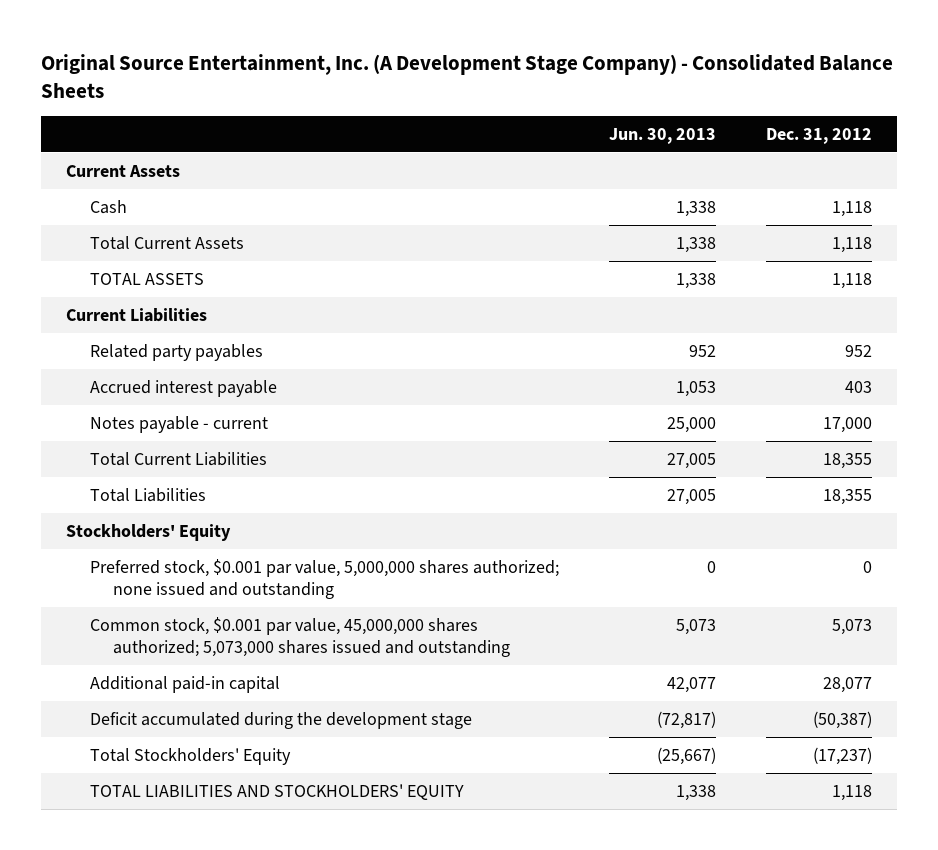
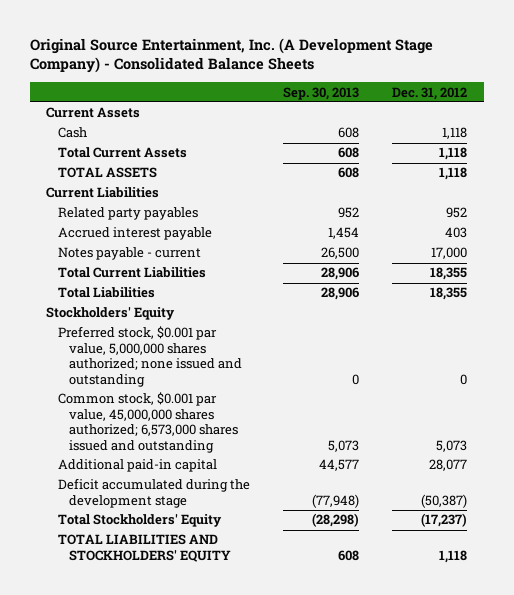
- | Jun. 30, 2013 | Dec. 31, 2012
+ | Sep. 30, 2013 | Dec. 31, 2012
- Common stock, $0.001 par value, 45,000,000 shares authorized; 5,073,000 shares issued and outstanding | 5,073 | 5,073
+ Common stock, $0.001 par value, 45,000,000 shares authorized; 6,573,000 shares issued and outstanding | 5,073 | 5,073

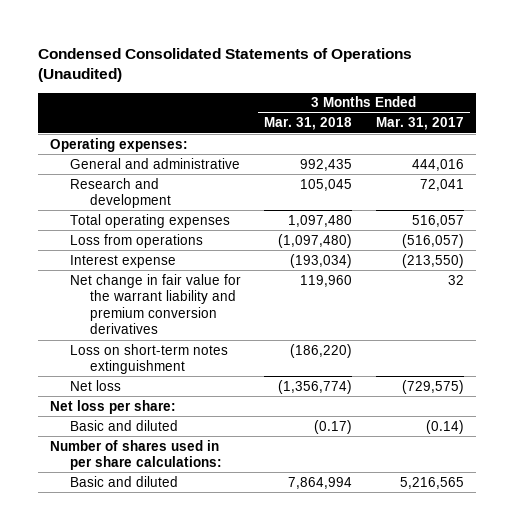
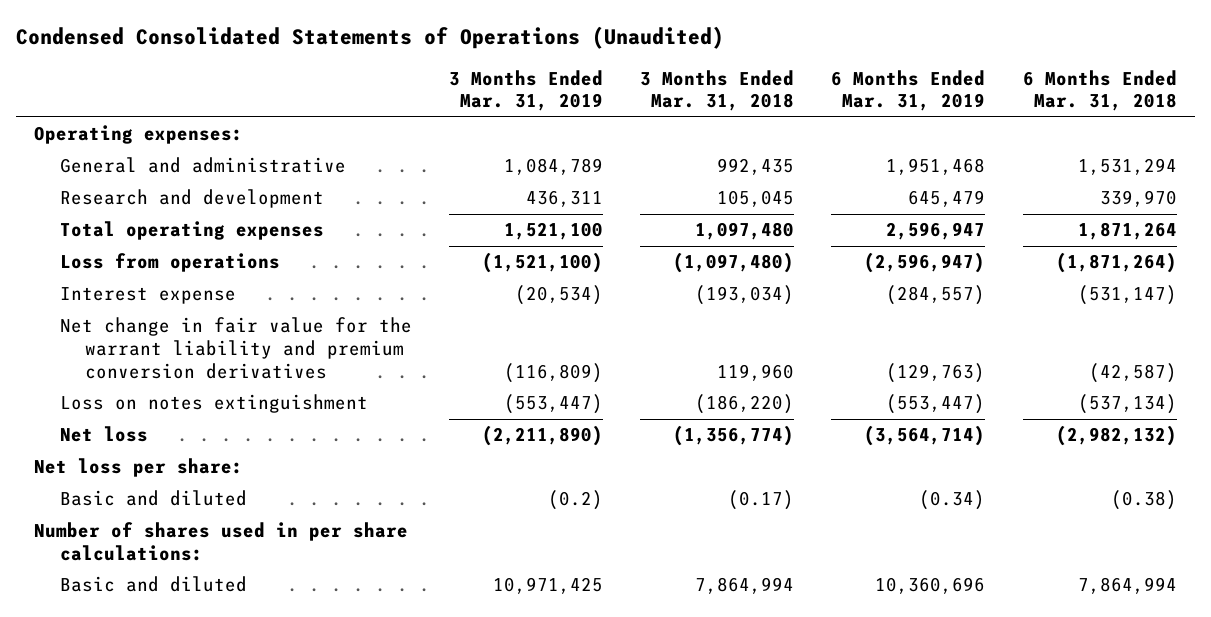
- | 3 Months Ended Mar. 31, 2018 | 3 Months Ended Mar. 31, 2017
+ | 3 Months Ended Mar. 31, 2019 | 3 Months Ended Mar. 31, 2018 | 6 Months Ended Mar. 31, 2019 | 6 Months Ended Mar. 31, 2018
- Loss on short-term notes extinguishment | (186,220) |
+ Loss on notes extinguishment | (553,447) | (186,220) | (553,447) | (537,134)

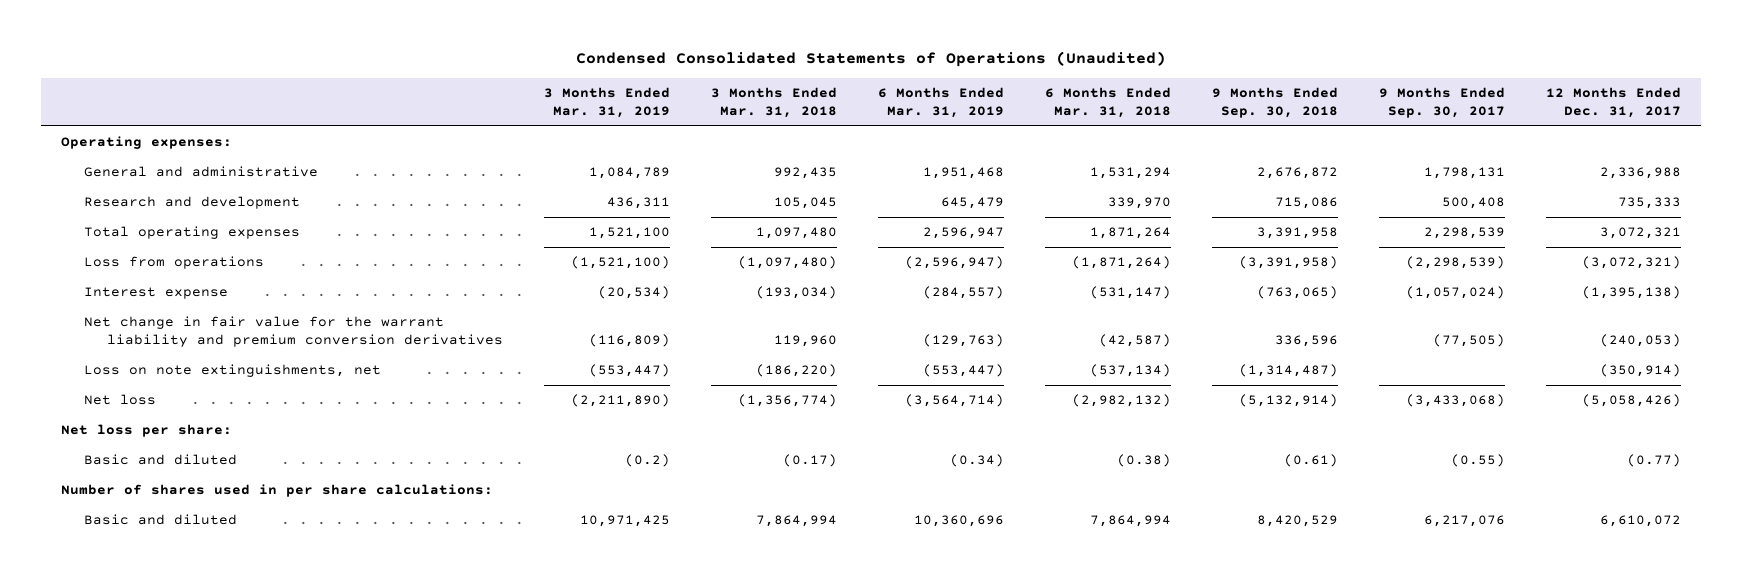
- | 3 Months Ended Mar. 31, 2019 | 3 Months Ended Mar. 31, 2018 | 6 Months Ended Mar. 31, 2019 | 6 Months Ended Mar. 31, 2018
+ | 3 Months Ended Mar. 31, 2019 | 3 Months Ended Mar. 31, 2018 | 6 Months Ended Mar. 31, 2019 | 6 Months Ended Mar. 31, 2018 | 9 Months Ended Sep. 30, 2018 | 9 Months Ended Sep. 30, 2017 | 12 Months Ended Dec. 31, 2017
- Loss on notes extinguishment | (553,447) | (186,220) | (553,447) | (537,134)
+ Loss on note extinguishments, net | (553,447) | (186,220) | (553,447) | (537,134) | (1,314,487) | | (350,914)

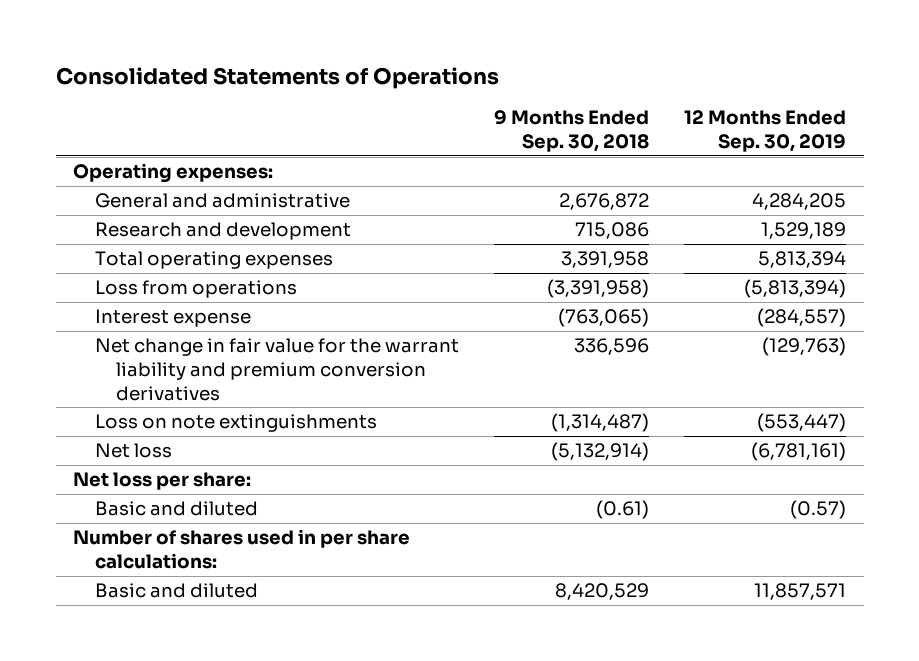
- Condensed Consolidated Statements of Operations (Unaudited)
+ Consolidated Statements of Operations
- | 3 Months Ended Mar. 31, 2019 | 3 Months Ended Mar. 31, 2018 | 6 Months Ended Mar. 31, 2019 | 6 Months Ended Mar. 31, 2018 | 9 Months Ended Sep. 30, 2018 | 9 Months Ended Sep. 30, 2017 | 12 Months Ended Dec. 31, 2017
+ | 9 Months Ended Sep. 30, 2018 | 12 Months Ended Sep. 30, 2019
- Loss on note extinguishments, net | (553,447) | (186,220) | (553,447) | (537,134) | (1,314,487) | | (350,914)
+ Loss on note extinguishments | (1,314,487) | (553,447)

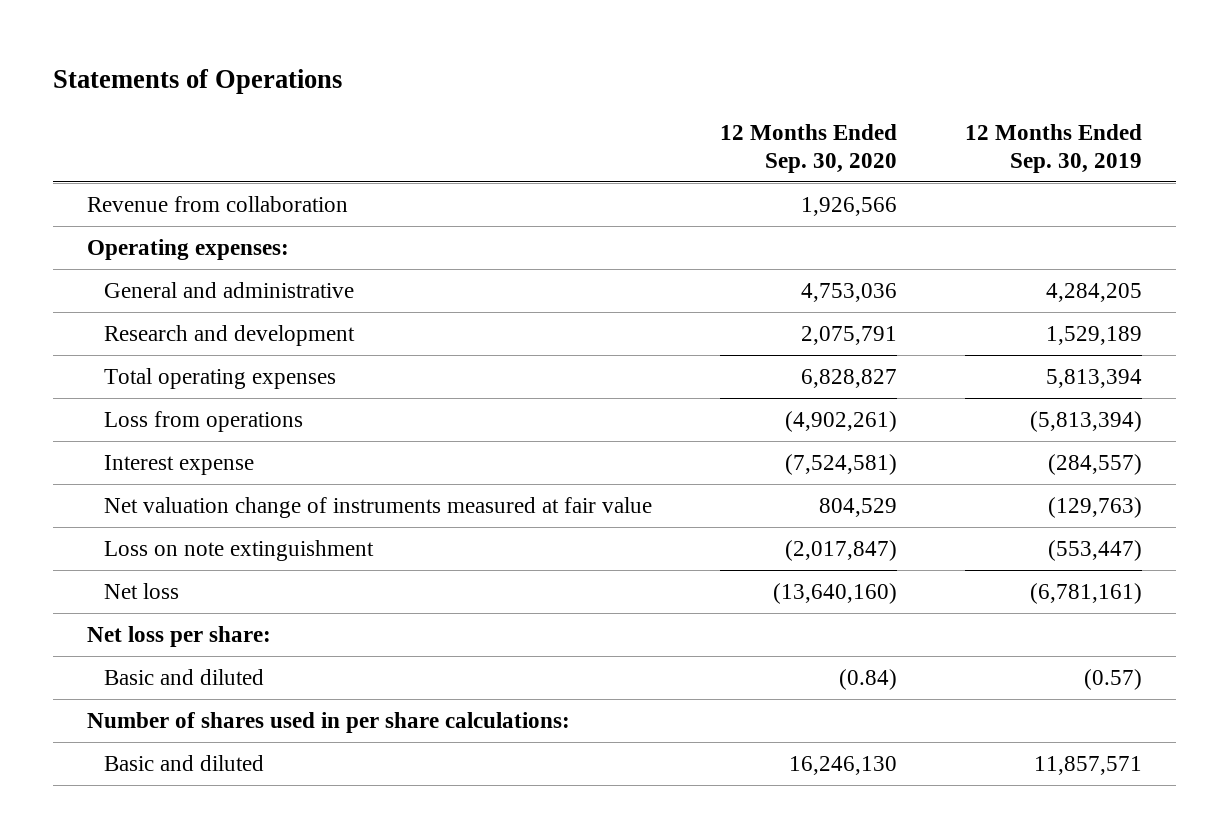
- Consolidated Statements of Operations
+ Statements of Operations
- | 9 Months Ended Sep. 30, 2018 | 12 Months Ended Sep. 30, 2019
+ | 12 Months Ended Sep. 30, 2020 | 12 Months Ended Sep. 30, 2019
+ Revenue from collaboration | 1,926,566 |
- Net change in fair value for the warrant liability and premium conversion derivatives | 336,596 | (129,763)
- Loss on note extinguishments | (1,314,487) | (553,447)
+ Net valuation change of instruments measured at fair value | 804,529 | (129,763)
+ Loss on note extinguishment | (2,017,847) | (553,447)

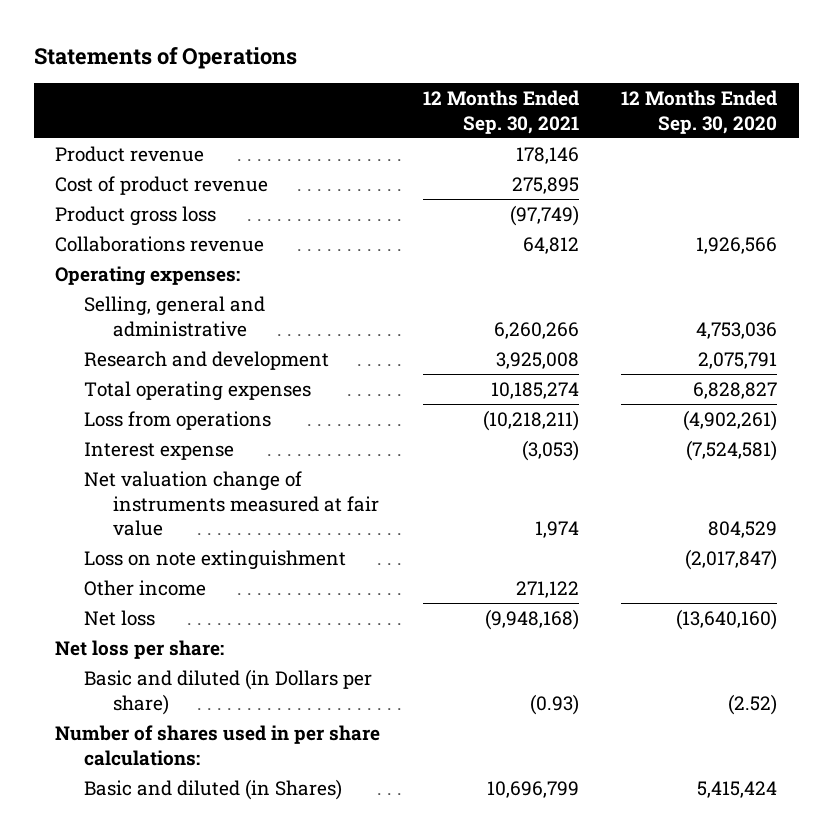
- | 12 Months Ended Sep. 30, 2020 | 12 Months Ended Sep. 30, 2019
+ | 12 Months Ended Sep. 30, 2021 | 12 Months Ended Sep. 30, 2020
- Revenue from collaboration | 1,926,566 |
+ Product revenue | 178,146 |
+ Cost of product revenue | 275,895 |
+ Product gross loss | (97,749) |
+ Collaborations revenue | 64,812 | 1,926,566
- General and administrative | 4,753,036 | 4,284,205
+ Selling, general and administrative | 6,260,266 | 4,753,036
+ Other income | 271,122 |
- Basic and diluted | (0.84) | (0.57)
+ Basic and diluted (in Dollars per share) | (0.93) | (2.52)
- Basic and diluted | 16,246,130 | 11,857,571
+ Basic and diluted (in Shares) | 10,696,799 | 5,415,424

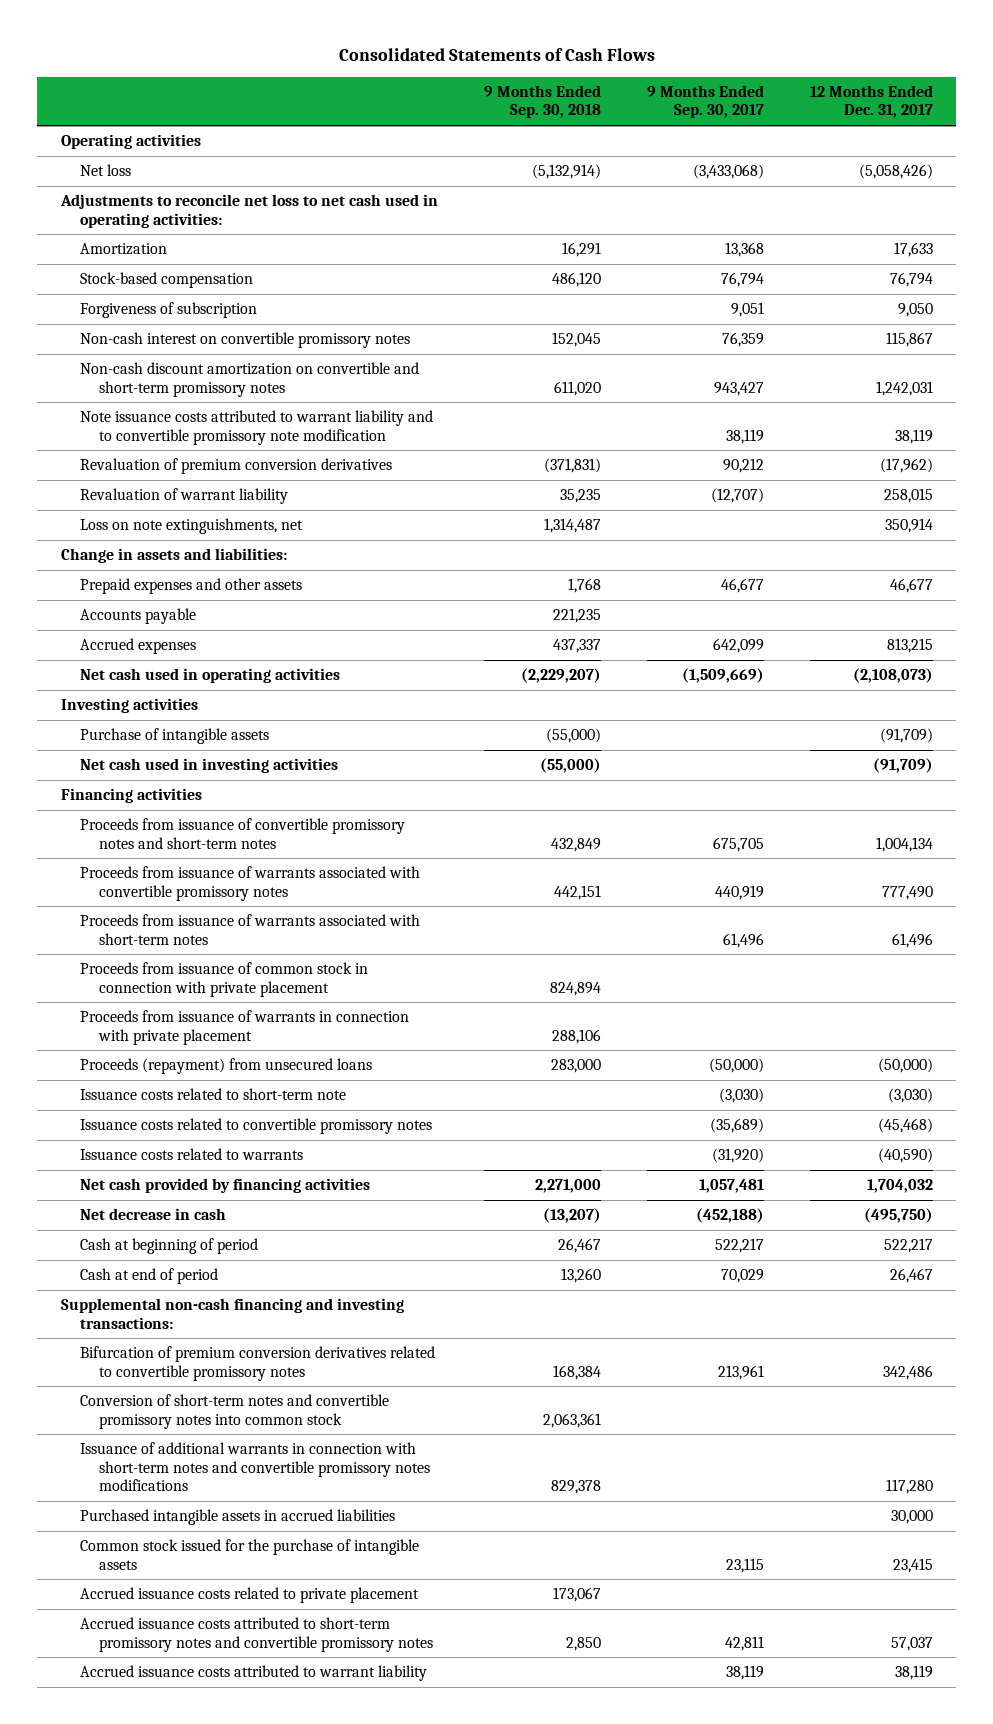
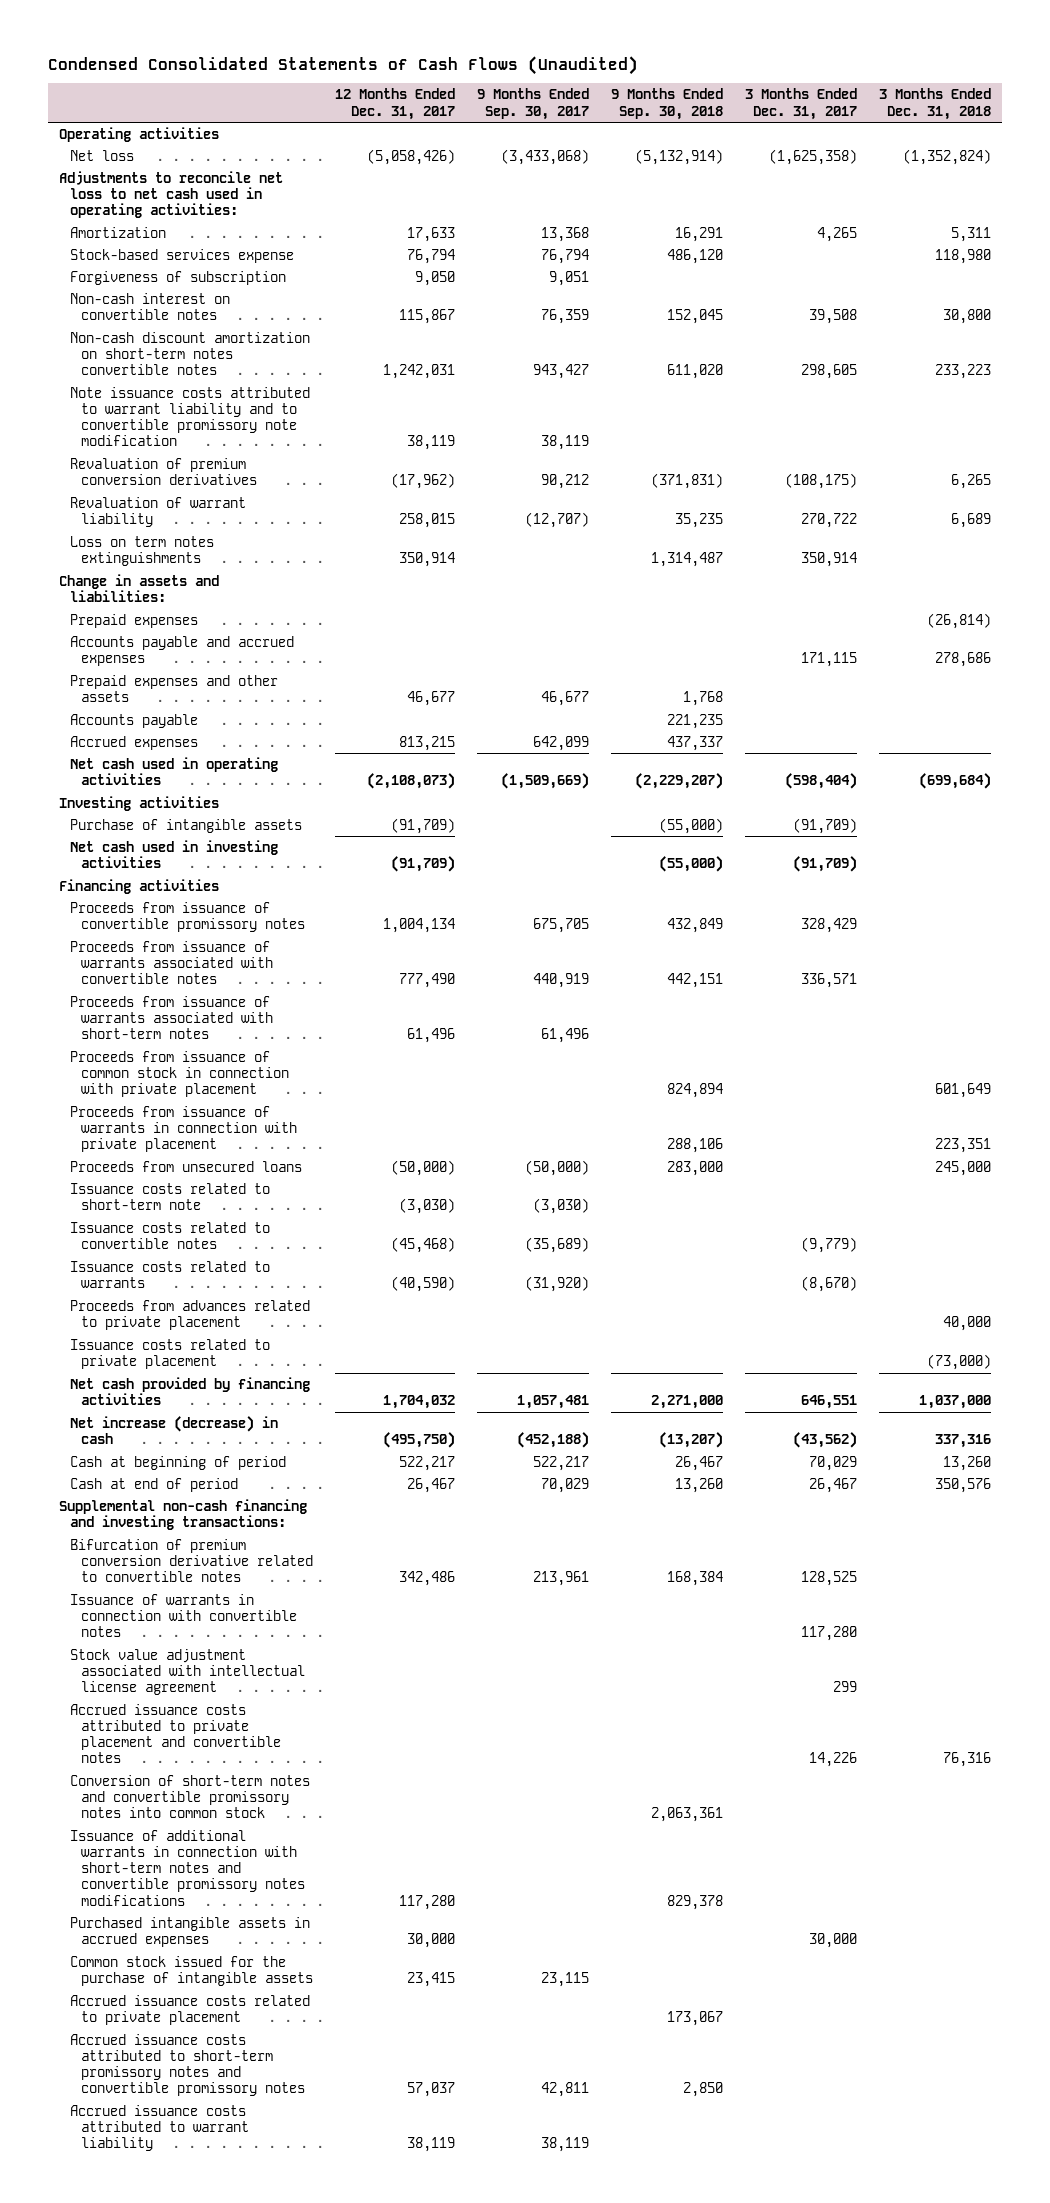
- Consolidated Statements of Cash Flows
+ Condensed Consolidated Statements of Cash Flows (Unaudited)
- | 9 Months Ended Sep. 30, 2018 | 9 Months Ended Sep. 30, 2017 | 12 Months Ended Dec. 31, 2017
+ | 12 Months Ended Dec. 31, 2017 | 9 Months Ended Sep. 30, 2017 | 9 Months Ended Sep. 30, 2018 | 3 Months Ended Dec. 31, 2017 | 3 Months Ended Dec. 31, 2018
- Stock-based compensation | 486,120 | 76,794 | 76,794
+ Stock-based services expense | 76,794 | 76,794 | 486,120 | | 118,980
- Non-cash interest on convertible promissory notes | 152,045 | 76,359 | 115,867
- Non-cash discount amortization on convertible and short-term promissory notes | 611,020 | 943,427 | 1,242,031
+ Non-cash interest on convertible notes | 115,867 | 76,359 | 152,045 | 39,508 | 30,800
+ Non-cash discount amortization on short-term notes convertible notes | 1,242,031 | 943,427 | 611,020 | 298,605 | 233,223
- Loss on note extinguishments, net | 1,314,487 | | 350,914
+ Loss on term notes extinguishments | 350,914 | | 1,314,487 | 350,914 |
+ Prepaid expenses | | | | | (26,814)
+ Accounts payable and accrued expenses | | | | 171,115 | 278,686
- Proceeds from issuance of convertible promissory notes and short-term notes | 432,849 | 675,705 | 1,004,134
- Proceeds from issuance of warrants associated with convertible promissory notes | 442,151 | 440,919 | 777,490
+ Proceeds from issuance of convertible promissory notes | 1,004,134 | 675,705 | 432,849 | 328,429 |
+ Proceeds from issuance of warrants associated with convertible notes | 777,490 | 440,919 | 442,151 | 336,571 |
- Proceeds (repayment) from unsecured loans | 283,000 | (50,000) | (50,000)
+ Proceeds from unsecured loans | (50,000) | (50,000) | 283,000 | | 245,000
- Issuance costs related to convertible promissory notes | | (35,689) | (45,468)
+ Issuance costs related to convertible notes | (45,468) | (35,689) | | (9,779) |
+ Proceeds from advances related to private placement | | | | | 40,000
+ Issuance costs related to private placement | | | | | (73,000)
- Net decrease in cash | (13,207) | (452,188) | (495,750)
+ Net increase (decrease) in cash | (495,750) | (452,188) | (13,207) | (43,562) | 337,316
- Bifurcation of premium conversion derivatives related to convertible promissory notes | 168,384 | 213,961 | 342,486
+ Bifurcation of premium conversion derivative related to convertible notes | 342,486 | 213,961 | 168,384 | 128,525 |
+ Issuance of warrants in connection with convertible notes | | | | 117,280 |
+ Stock value adjustment associated with intellectual license agreement | | | | 299 |
+ Accrued issuance costs attributed to private placement and convertible notes | | | | 14,226 | 76,316
- Purchased intangible assets in accrued liabilities | | | 30,000
+ Purchased intangible assets in accrued expenses | 30,000 | | | 30,000 |

